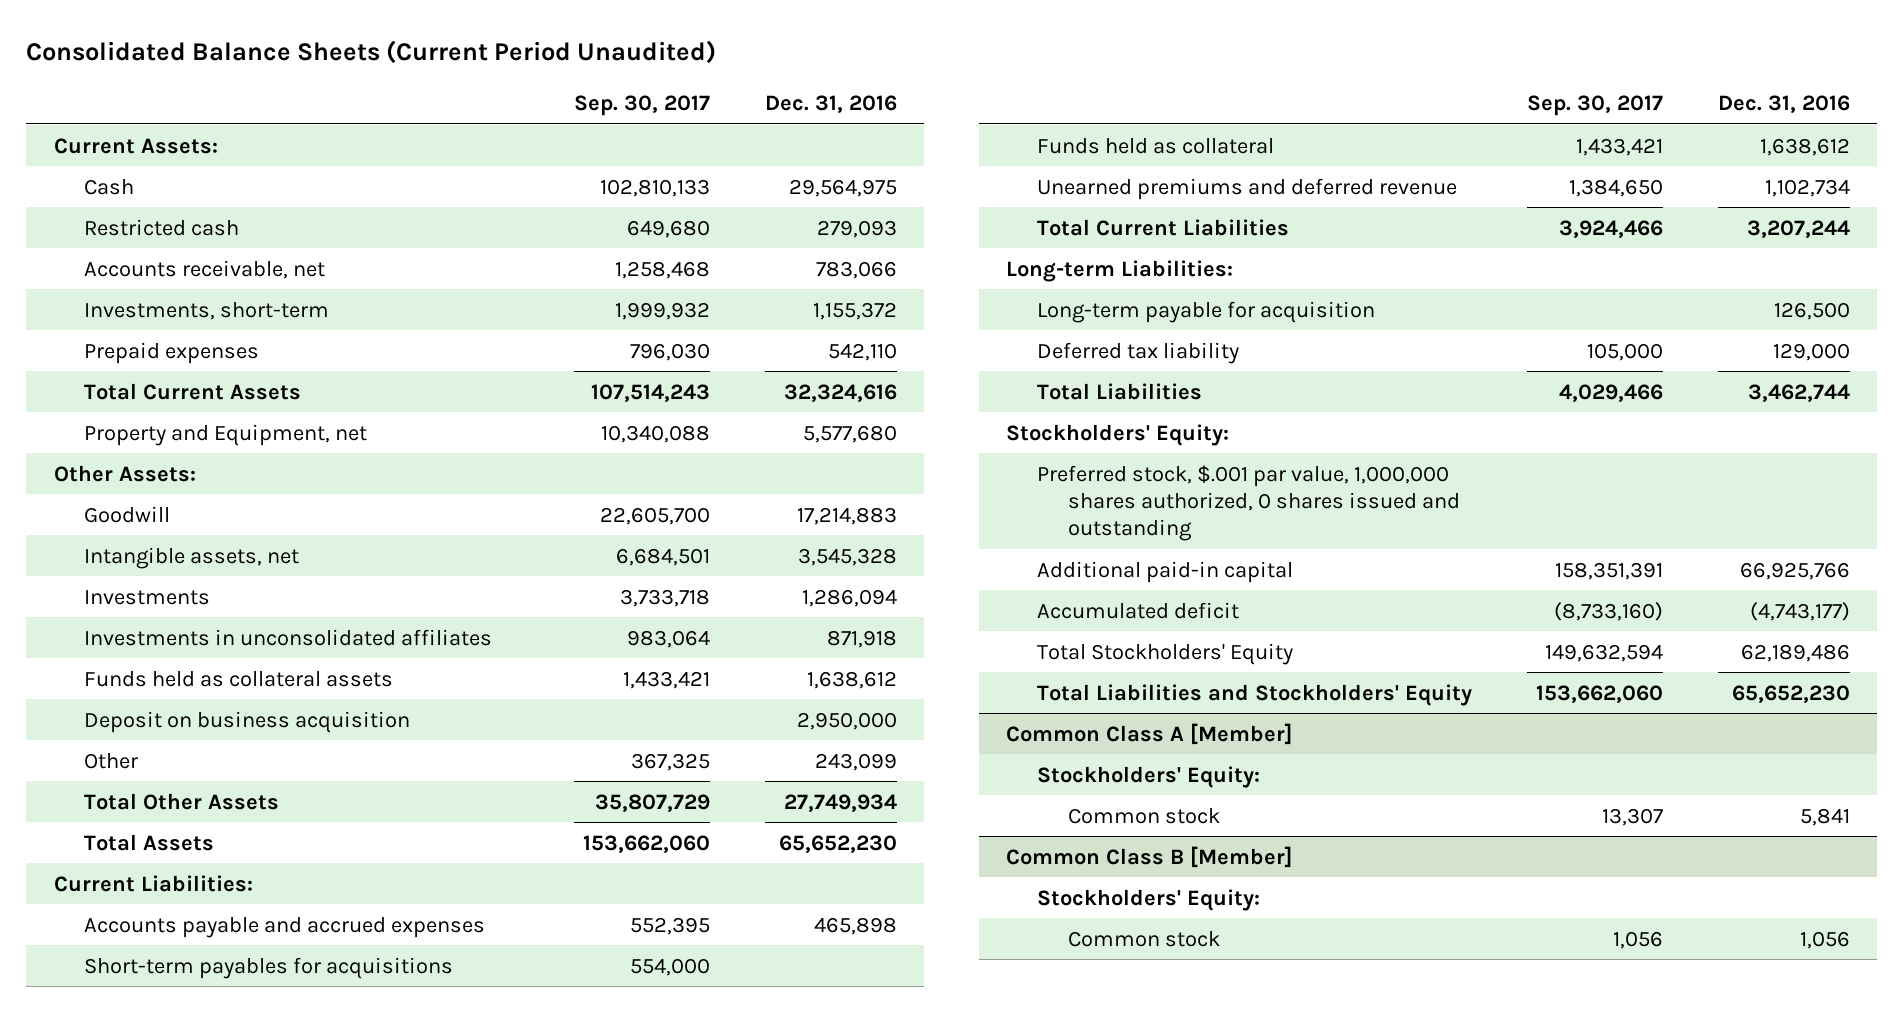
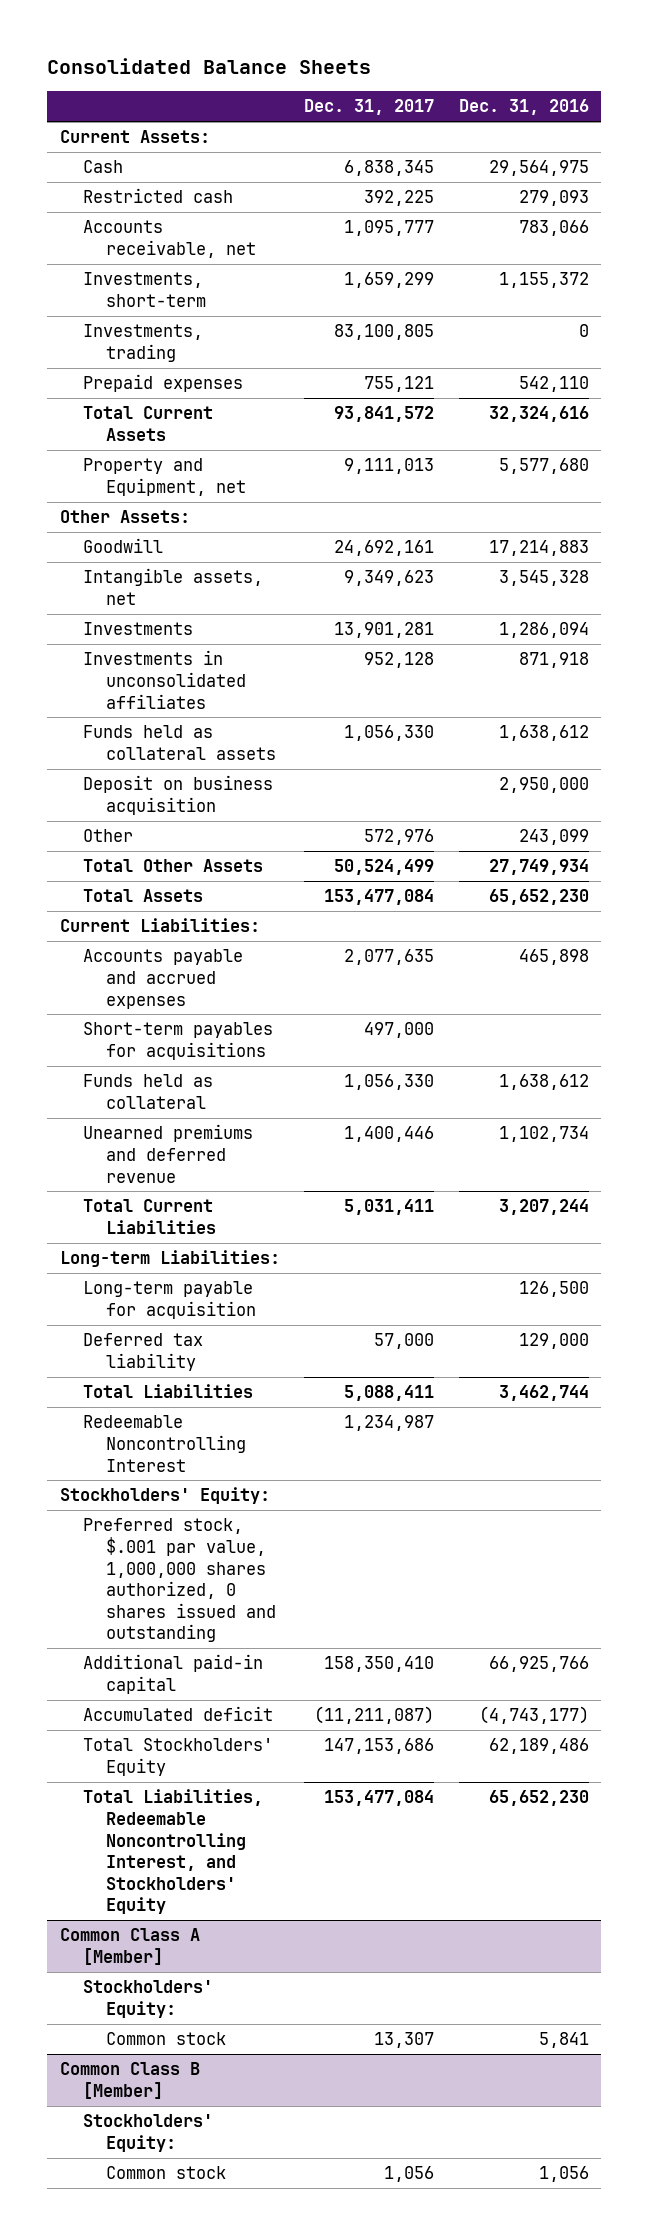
- Consolidated Balance Sheets (Current Period Unaudited)
+ Consolidated Balance Sheets
- | Sep. 30, 2017 | Dec. 31, 2016
+ | Dec. 31, 2017 | Dec. 31, 2016
+ Investments, trading | 83,100,805 | 0
+ Redeemable Noncontrolling Interest | 1,234,987 |
- Total Liabilities and Stockholders' Equity | 153,662,060 | 65,652,230
+ Total Liabilities, Redeemable Noncontrolling Interest, and Stockholders' Equity | 153,477,084 | 65,652,230

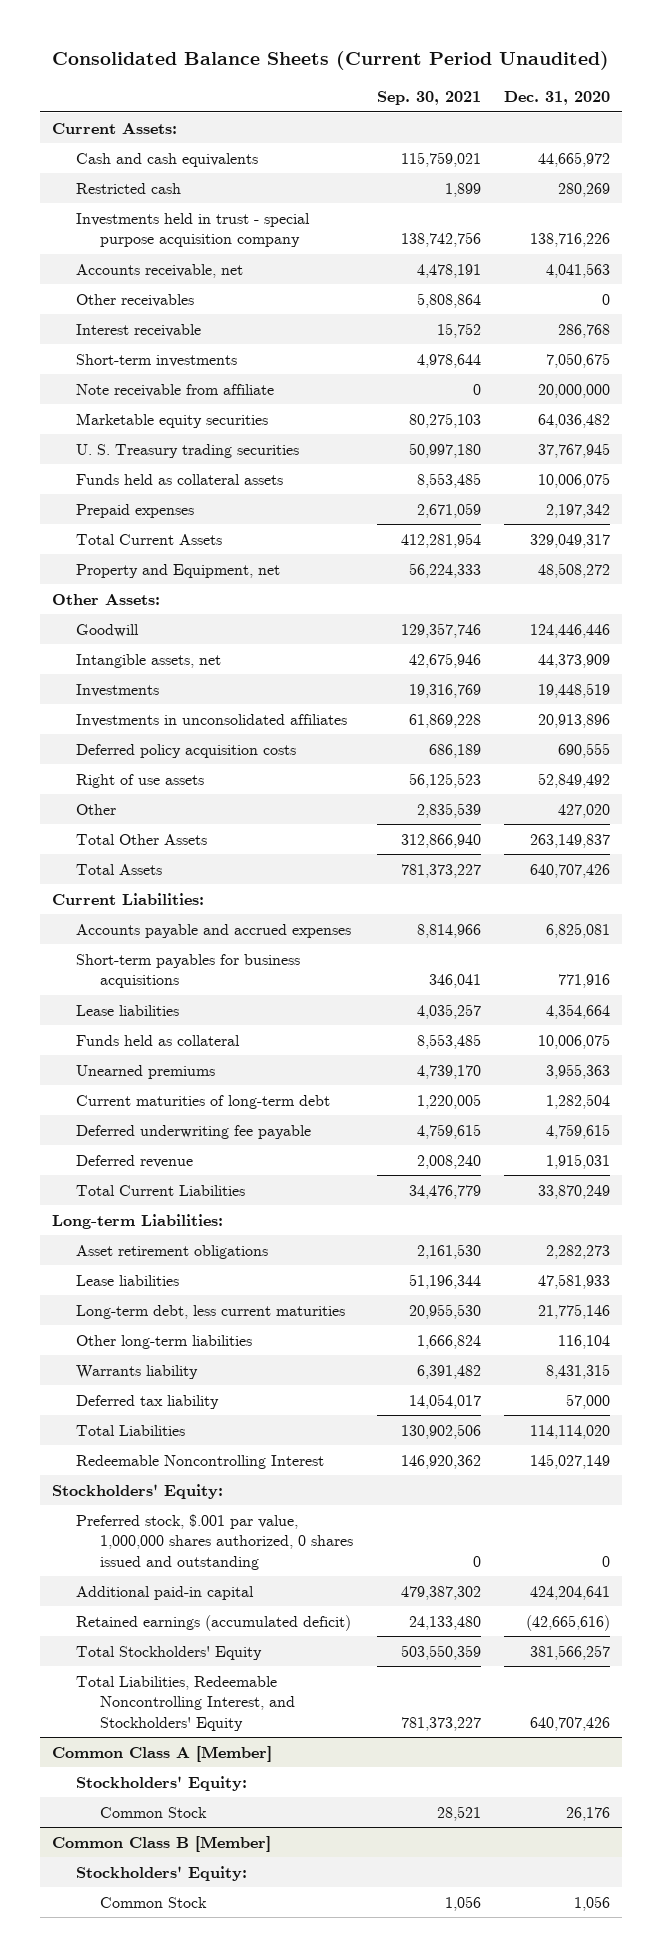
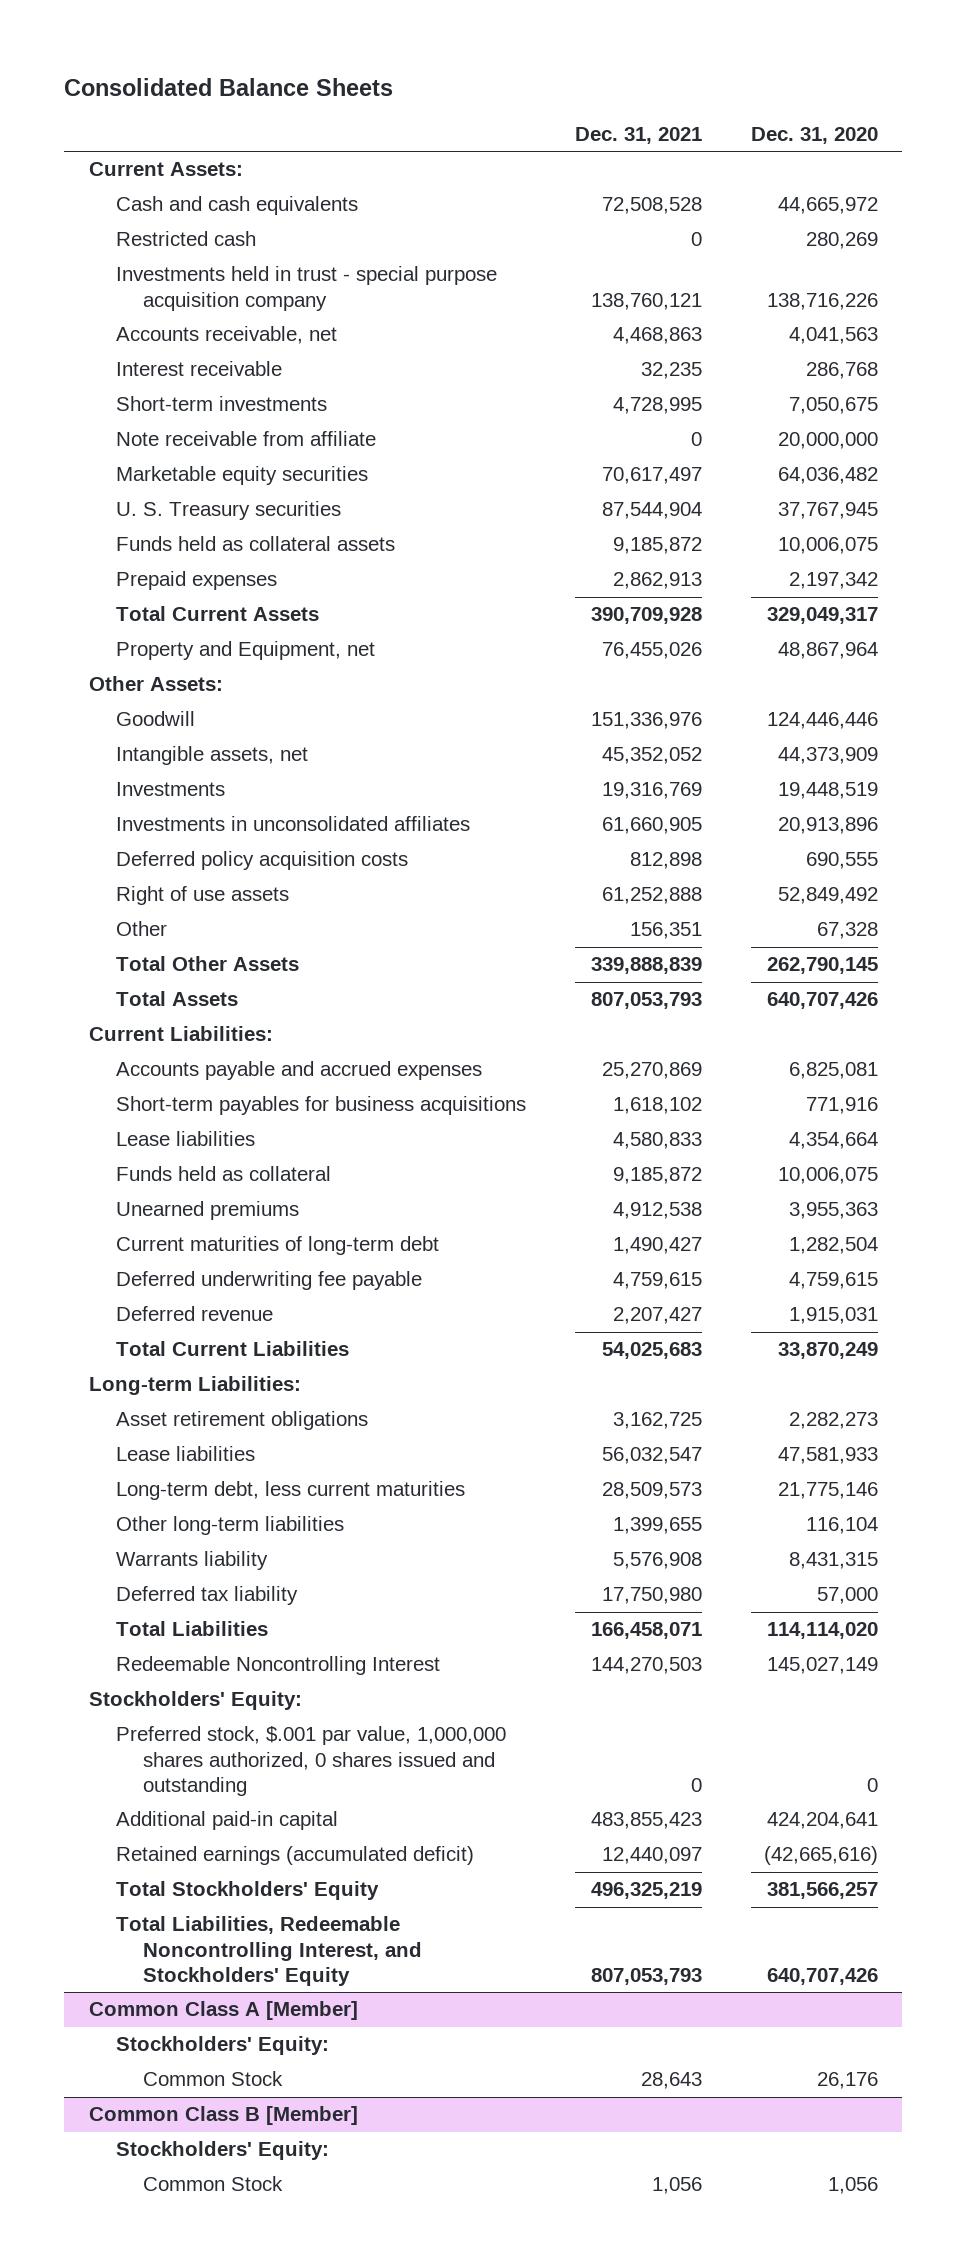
- Consolidated Balance Sheets (Current Period Unaudited)
+ Consolidated Balance Sheets
- | Sep. 30, 2021 | Dec. 31, 2020
+ | Dec. 31, 2021 | Dec. 31, 2020
- Other receivables | 5,808,864 | 0
- U. S. Treasury trading securities | 50,997,180 | 37,767,945
+ U. S. Treasury securities | 87,544,904 | 37,767,945
- Property and Equipment, net | 56,224,333 | 48,508,272
+ Property and Equipment, net | 76,455,026 | 48,867,964
- Other | 2,835,539 | 427,020
- Total Other Assets | 312,866,940 | 263,149,837
+ Other | 156,351 | 67,328
+ Total Other Assets | 339,888,839 | 262,790,145

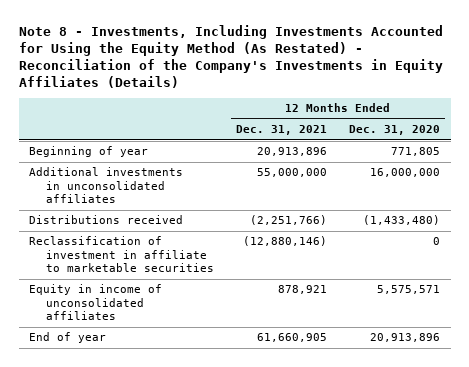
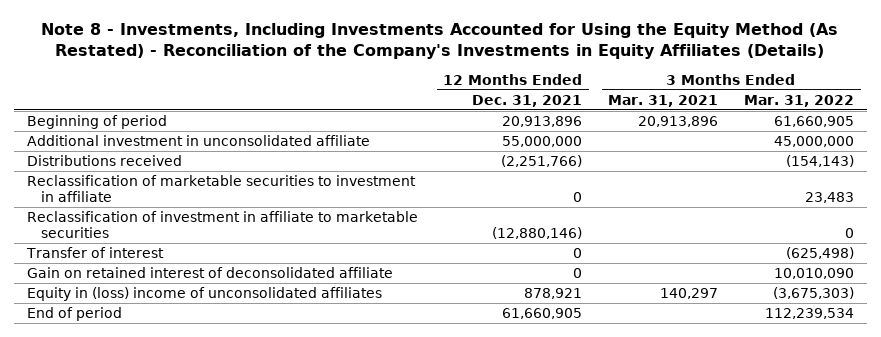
- | 12 Months Ended Dec. 31, 2021 | 12 Months Ended Dec. 31, 2020
+ | 12 Months Ended Dec. 31, 2021 | 3 Months Ended Mar. 31, 2021 | 3 Months Ended Mar. 31, 2022
- Beginning of year | 20,913,896 | 771,805
- Additional investments in unconsolidated affiliates | 55,000,000 | 16,000,000
+ Beginning of period | 20,913,896 | 20,913,896 | 61,660,905
+ Additional investment in unconsolidated affiliate | 55,000,000 | | 45,000,000
+ Reclassification of marketable securities to investment in affiliate | 0 | | 23,483
- Equity in income of unconsolidated affiliates | 878,921 | 5,575,571
- End of year | 61,660,905 | 20,913,896
+ Transfer of interest | 0 | | (625,498)
+ Gain on retained interest of deconsolidated affiliate | 0 | | 10,010,090
+ Equity in (loss) income of unconsolidated affiliates | 878,921 | 140,297 | (3,675,303)
+ End of period | 61,660,905 | | 112,239,534

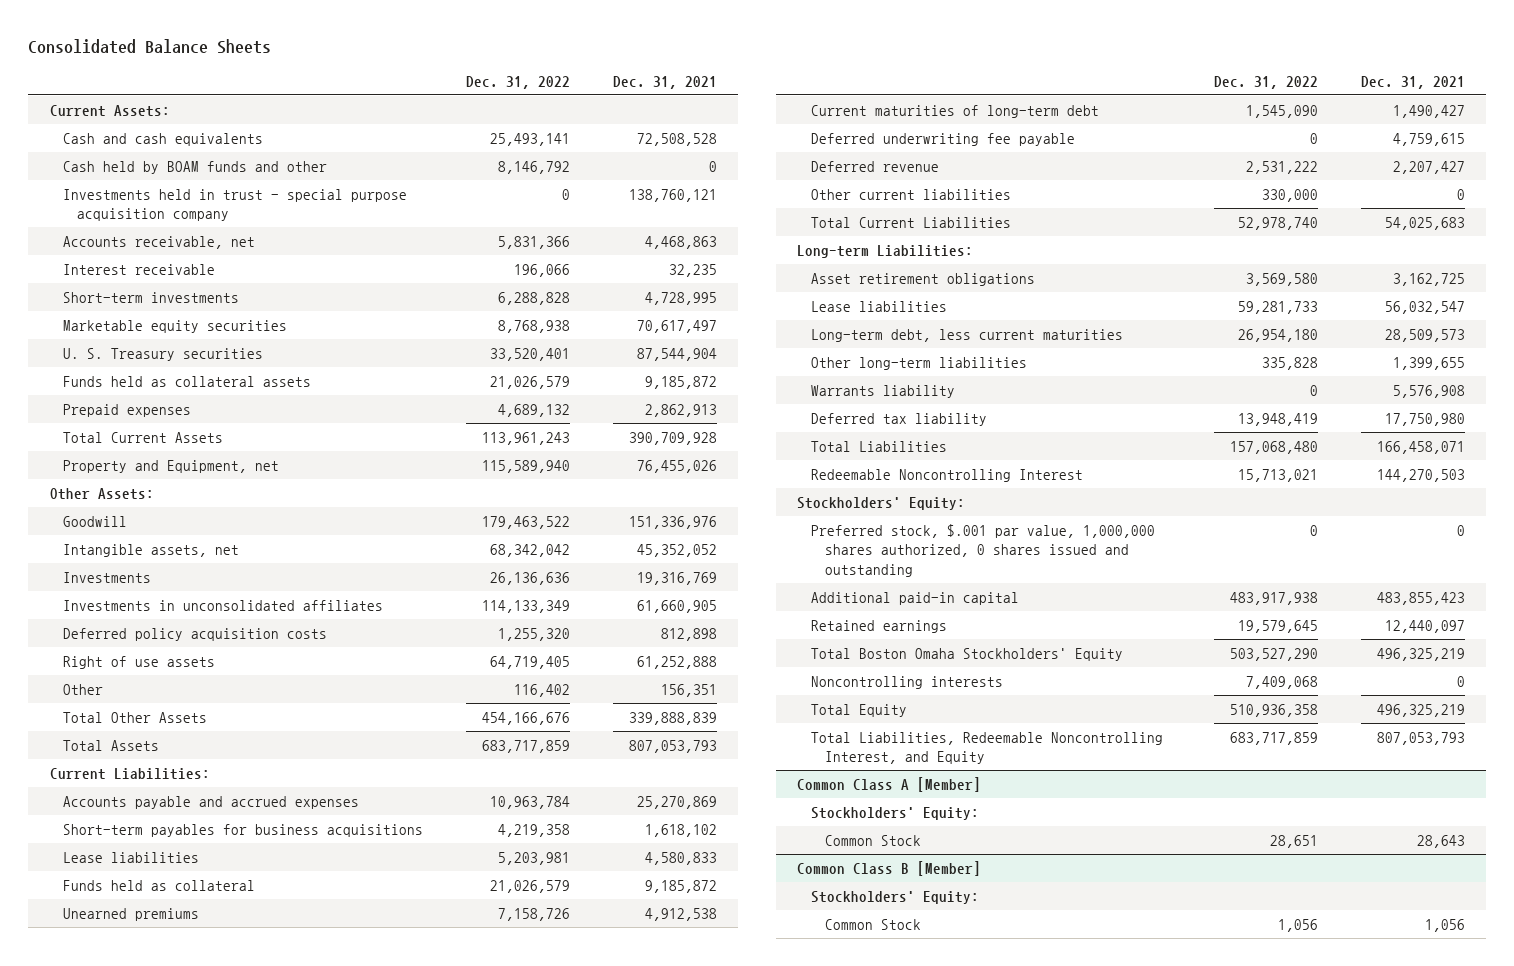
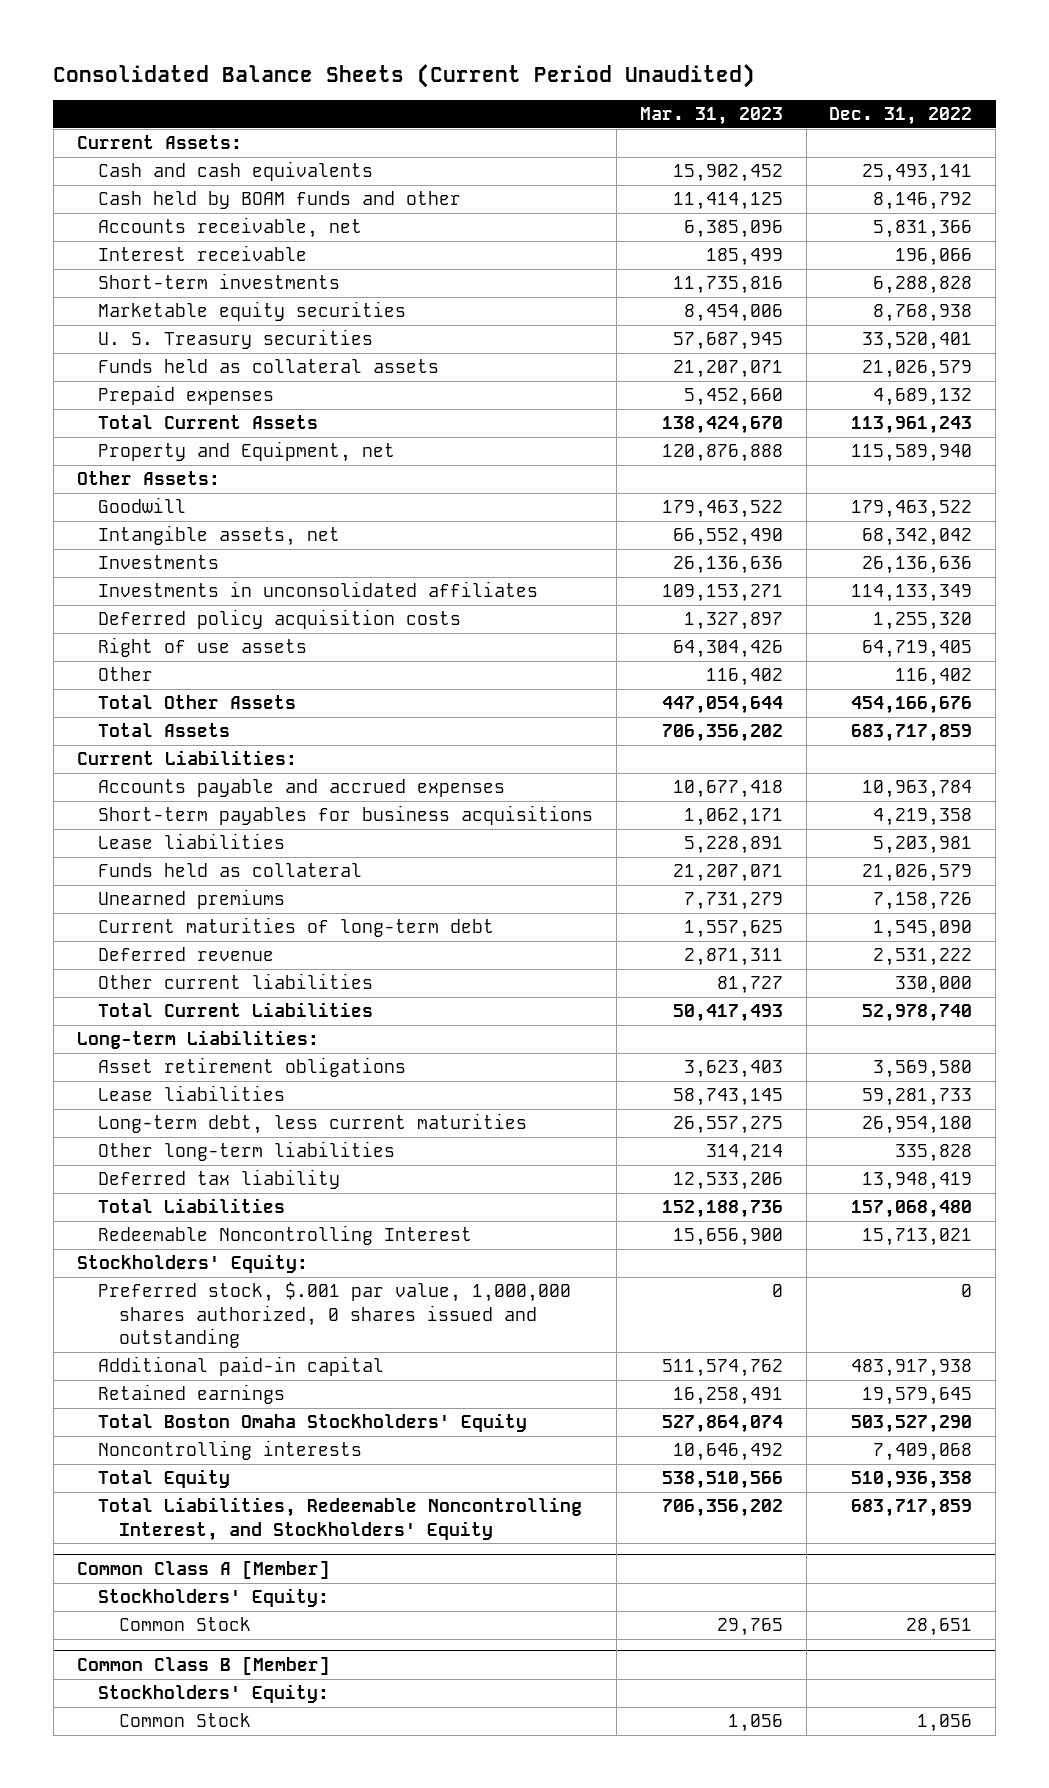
- Consolidated Balance Sheets
+ Consolidated Balance Sheets (Current Period Unaudited)
- | Dec. 31, 2022 | Dec. 31, 2021
+ | Mar. 31, 2023 | Dec. 31, 2022
- Investments held in trust - special purpose acquisition company | 0 | 138,760,121
- Deferred underwriting fee payable | 0 | 4,759,615
- Warrants liability | 0 | 5,576,908
- Total Liabilities, Redeemable Noncontrolling Interest, and Equity | 683,717,859 | 807,053,793
+ Total Liabilities, Redeemable Noncontrolling Interest, and Stockholders' Equity | 706,356,202 | 683,717,859

